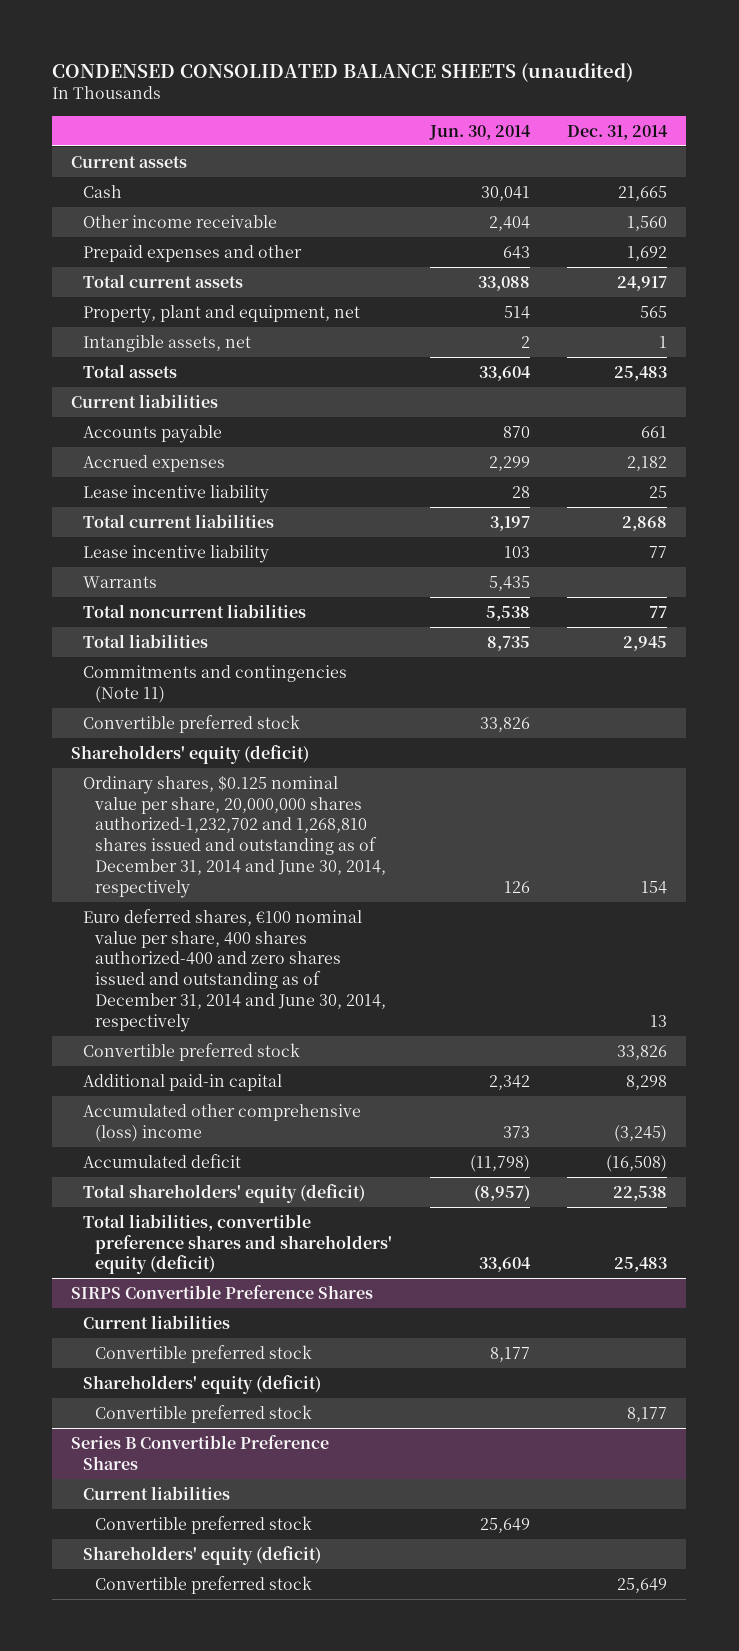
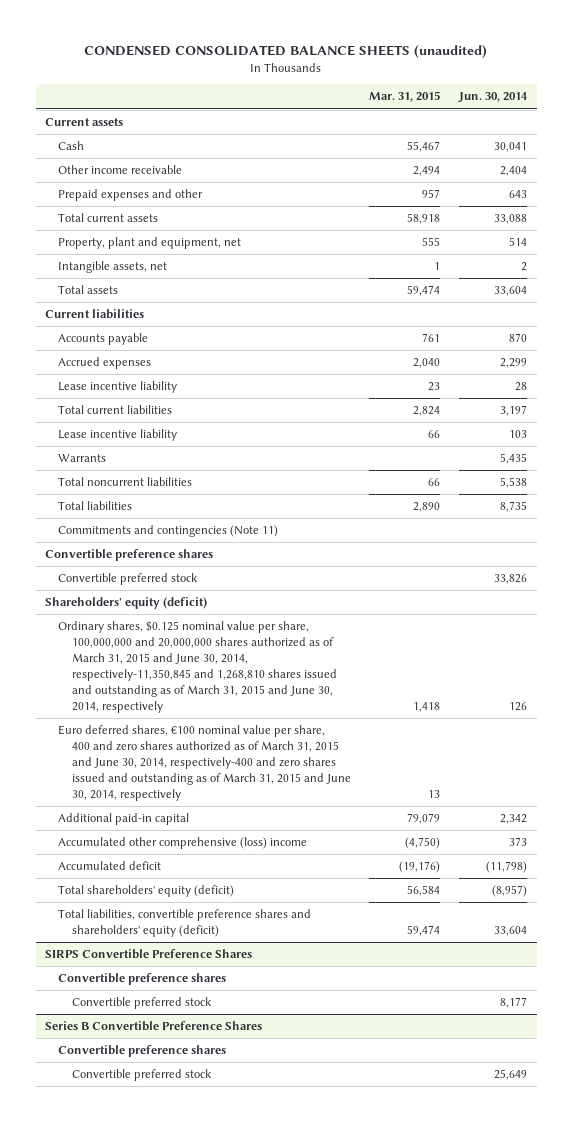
- | Jun. 30, 2014 | Dec. 31, 2014
+ | Mar. 31, 2015 | Jun. 30, 2014
+ Convertible preference shares
- Ordinary shares, $0.125 nominal value per share, 20,000,000 shares authorized-1,232,702 and 1,268,810 shares issued and outstanding as of December 31, 2014 and June 30, 2014, respectively | 126 | 154
- Euro deferred shares, €100 nominal value per share, 400 shares authorized-400 and zero shares issued and outstanding as of December 31, 2014 and June 30, 2014, respectively | | 13
- Convertible preferred stock | | 33,826
+ Ordinary shares, $0.125 nominal value per share, 100,000,000 and 20,000,000 shares authorized as of March 31, 2015 and June 30, 2014, respectively-11,350,845 and 1,268,810 shares issued and outstanding as of March 31, 2015 and June 30, 2014, respectively | 1,418 | 126
+ Euro deferred shares, €100 nominal value per share, 400 and zero shares authorized as of March 31, 2015 and June 30, 2014, respectively-400 and zero shares issued and outstanding as of March 31, 2015 and June 30, 2014, respectively | 13 |
@ SIRPS Convertible Preference Shares
- Current liabilities
+ Convertible preference shares
- Shareholders' equity (deficit)
- Convertible preferred stock | | 8,177
@ Series B Convertible Preference Shares
- Current liabilities
+ Convertible preference shares
- Shareholders' equity (deficit)
- Convertible preferred stock | | 25,649

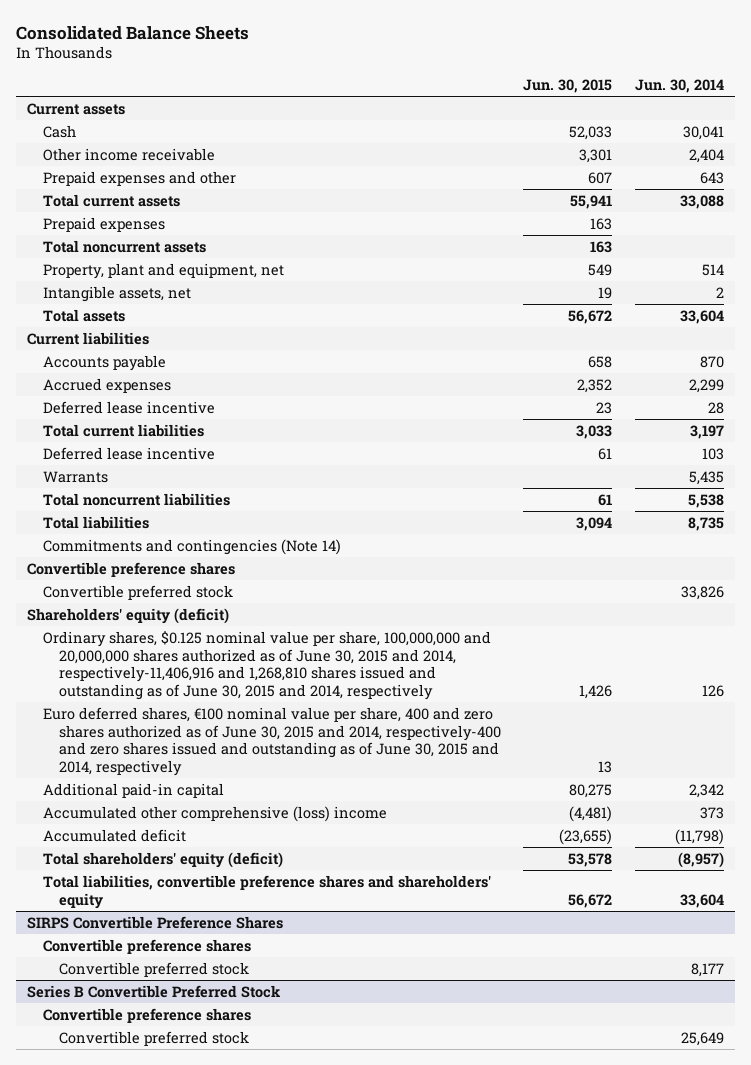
- CONDENSED CONSOLIDATED BALANCE SHEETS (unaudited)
+ Consolidated Balance Sheets
- | Mar. 31, 2015 | Jun. 30, 2014
+ | Jun. 30, 2015 | Jun. 30, 2014
+ Prepaid expenses | 163 |
+ Total noncurrent assets | 163 |
- Lease incentive liability | 23 | 28
+ Deferred lease incentive | 23 | 28
- Lease incentive liability | 66 | 103
+ Deferred lease incentive | 61 | 103
- Commitments and contingencies (Note 11)
+ Commitments and contingencies (Note 14)
- Ordinary shares, $0.125 nominal value per share, 100,000,000 and 20,000,000 shares authorized as of March 31, 2015 and June 30, 2014, respectively-11,350,845 and 1,268,810 shares issued and outstanding as of March 31, 2015 and June 30, 2014, respectively | 1,418 | 126
- Euro deferred shares, €100 nominal value per share, 400 and zero shares authorized as of March 31, 2015 and June 30, 2014, respectively-400 and zero shares issued and outstanding as of March 31, 2015 and June 30, 2014, respectively | 13 |
+ Ordinary shares, $0.125 nominal value per share, 100,000,000 and 20,000,000 shares authorized as of June 30, 2015 and 2014, respectively-11,406,916 and 1,268,810 shares issued and outstanding as of June 30, 2015 and 2014, respectively | 1,426 | 126
+ Euro deferred shares, €100 nominal value per share, 400 and zero shares authorized as of June 30, 2015 and 2014, respectively-400 and zero shares issued and outstanding as of June 30, 2015 and 2014, respectively | 13 |
- Total liabilities, convertible preference shares and shareholders' equity (deficit) | 59,474 | 33,604
+ Total liabilities, convertible preference shares and shareholders' equity | 56,672 | 33,604
- Series B Convertible Preference Shares
+ Series B Convertible Preferred Stock

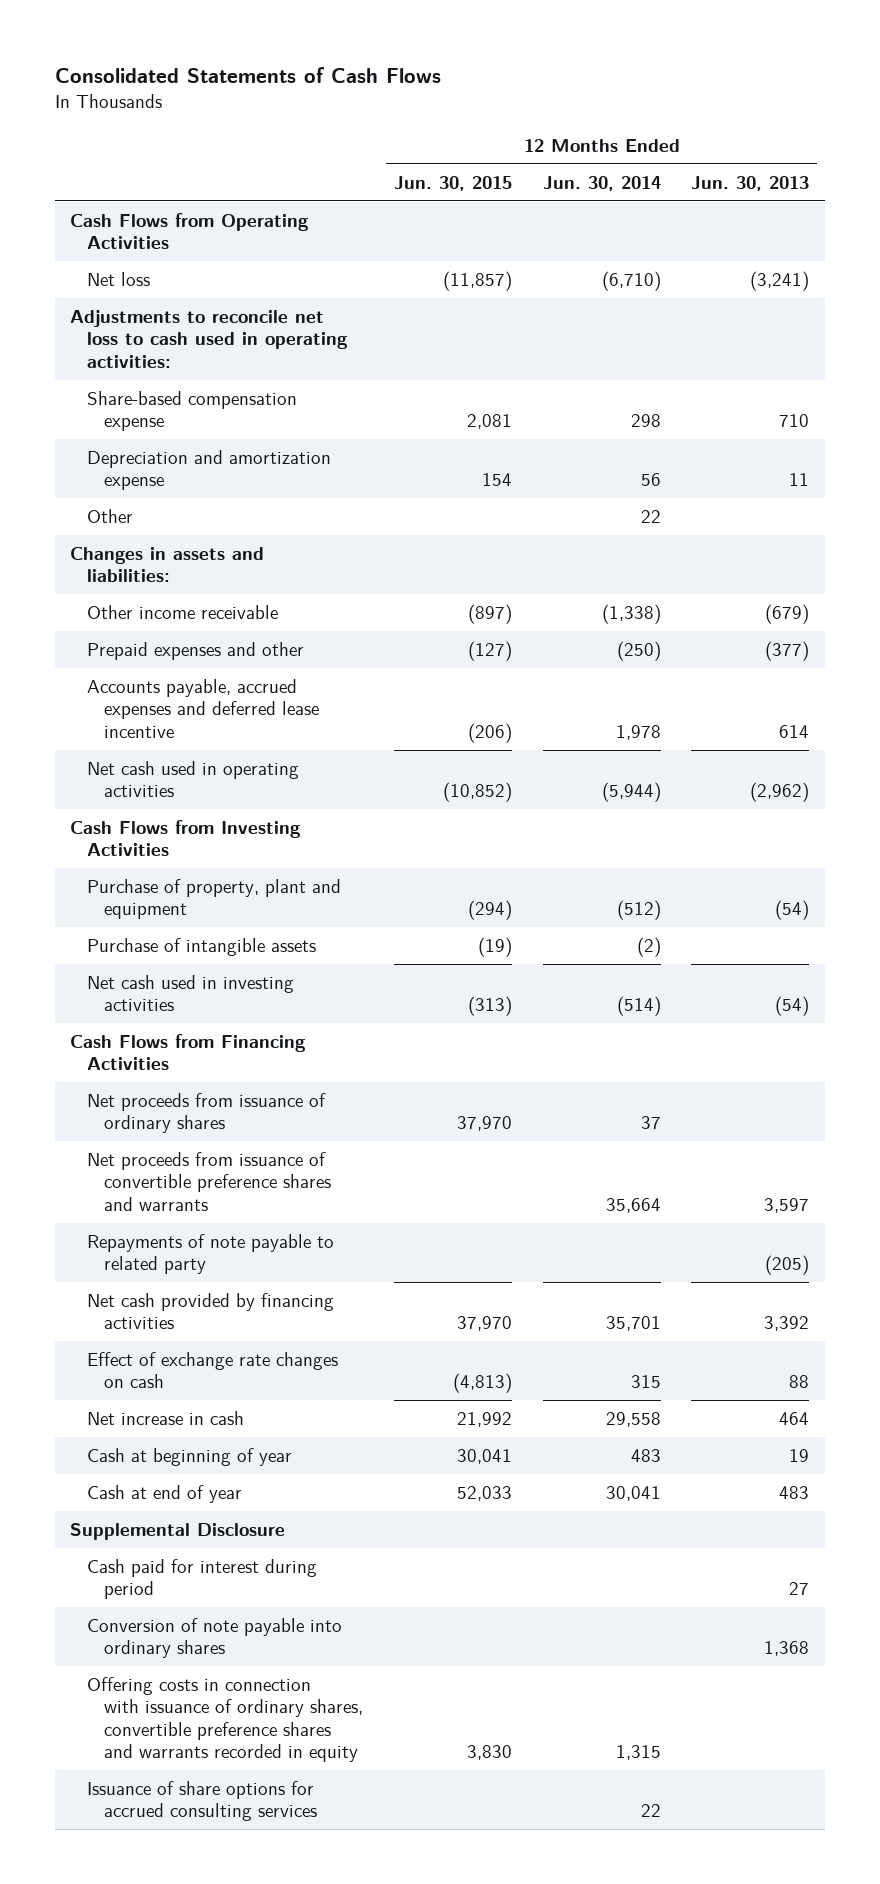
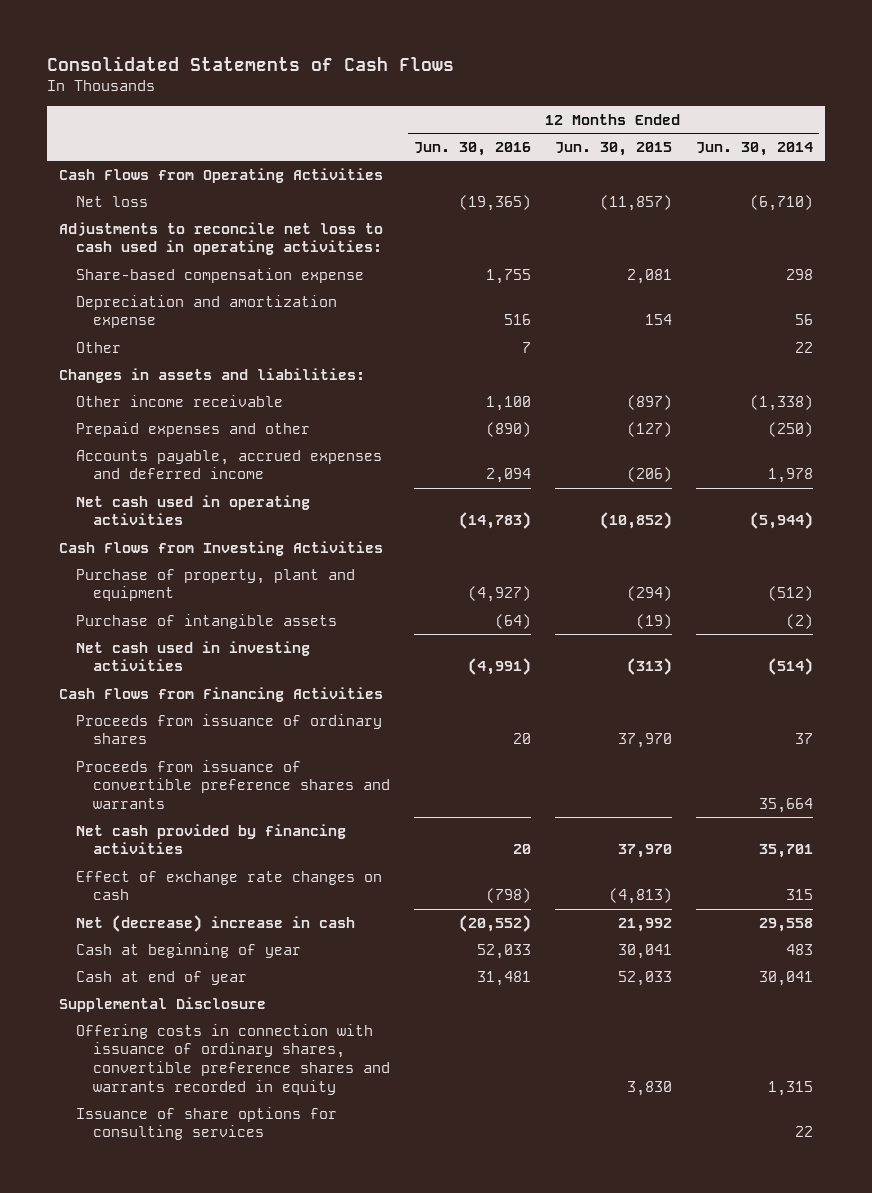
- | 12 Months Ended Jun. 30, 2015 | 12 Months Ended Jun. 30, 2014 | 12 Months Ended Jun. 30, 2013
+ | 12 Months Ended Jun. 30, 2016 | 12 Months Ended Jun. 30, 2015 | 12 Months Ended Jun. 30, 2014
- Accounts payable, accrued expenses and deferred lease incentive | (206) | 1,978 | 614
+ Accounts payable, accrued expenses and deferred income | 2,094 | (206) | 1,978
- Net proceeds from issuance of ordinary shares | 37,970 | 37 |
- Net proceeds from issuance of convertible preference shares and warrants | | 35,664 | 3,597
- Repayments of note payable to related party | | | (205)
+ Proceeds from issuance of ordinary shares | 20 | 37,970 | 37
+ Proceeds from issuance of convertible preference shares and warrants | | | 35,664
- Net increase in cash | 21,992 | 29,558 | 464
+ Net (decrease) increase in cash | (20,552) | 21,992 | 29,558
- Cash paid for interest during period | | | 27
- Conversion of note payable into ordinary shares | | | 1,368
- Issuance of share options for accrued consulting services | | 22 |
+ Issuance of share options for consulting services | | | 22

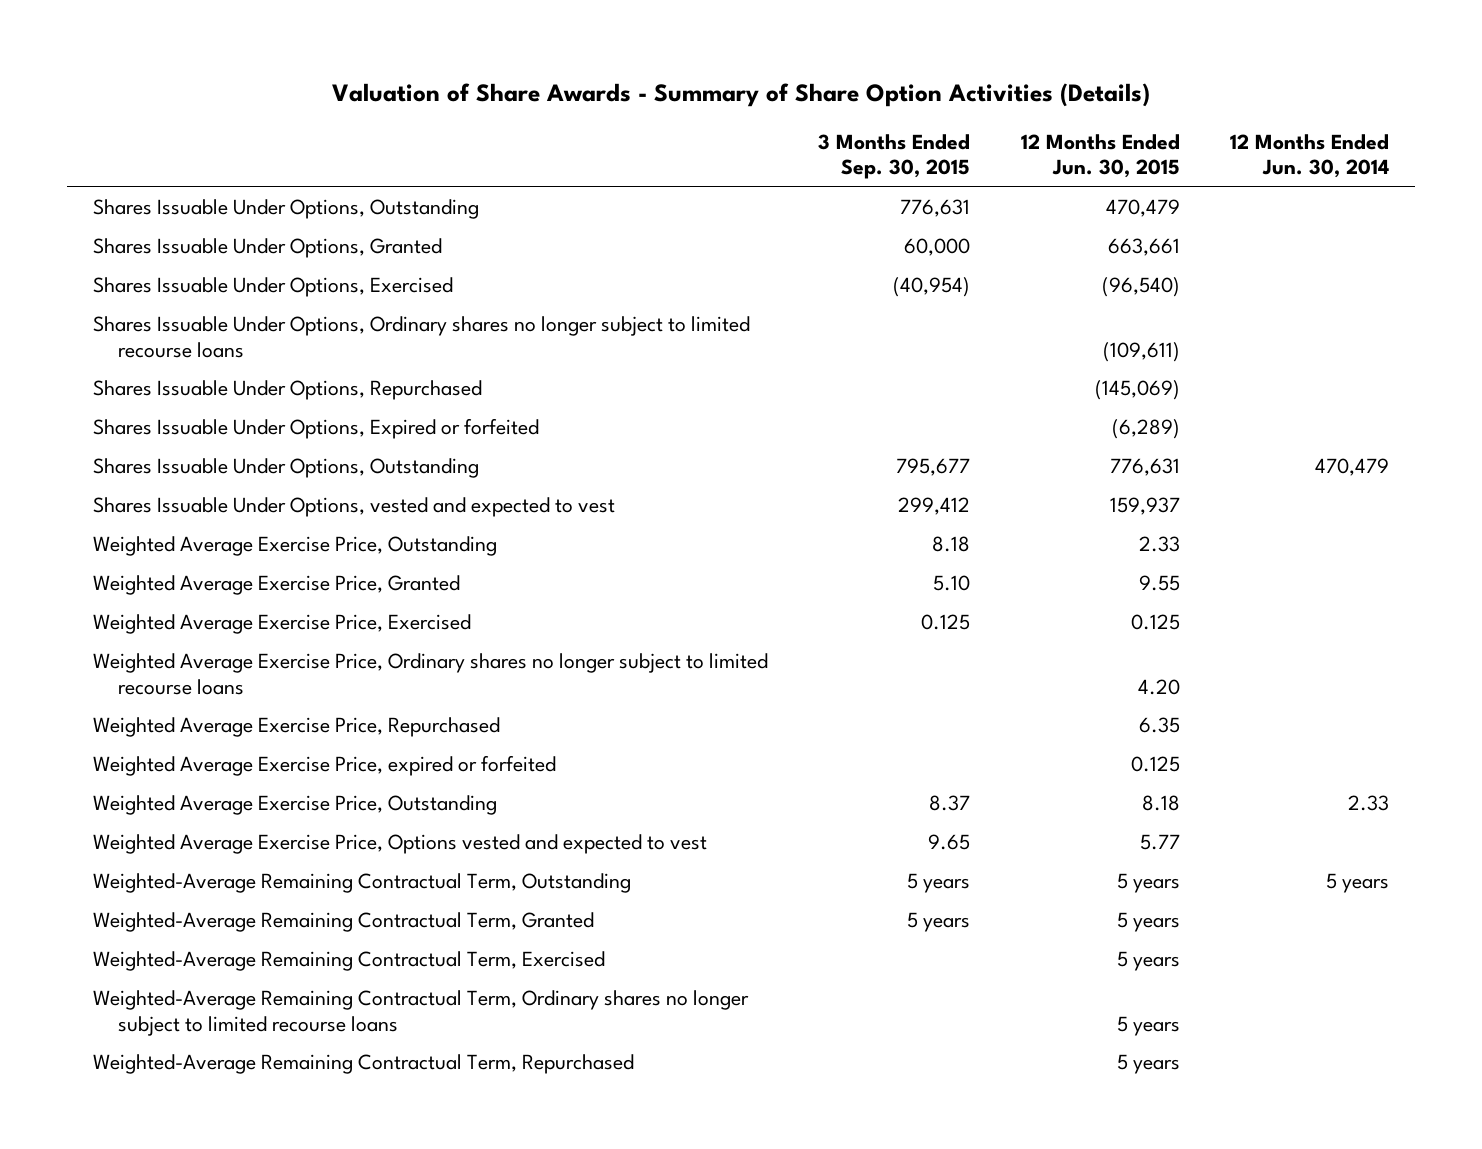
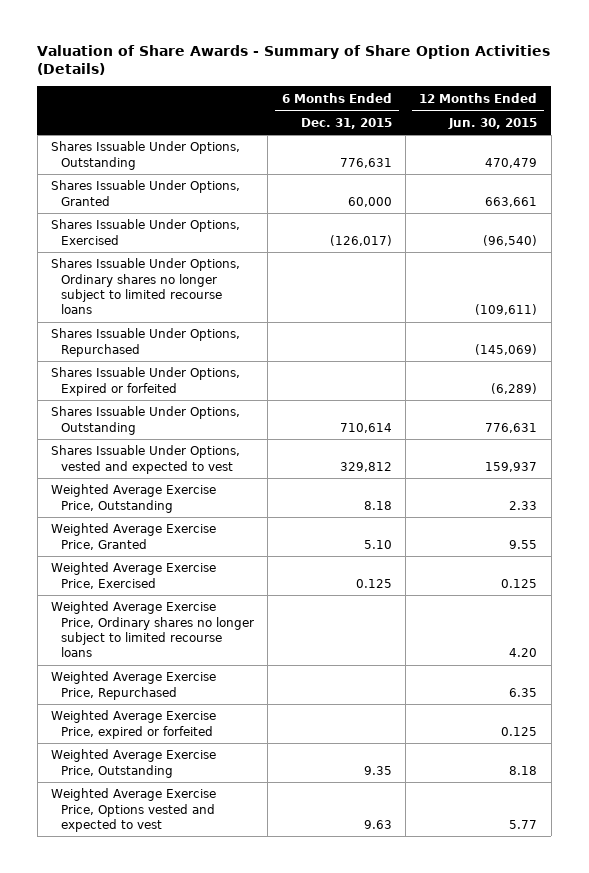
- | 3 Months Ended Sep. 30, 2015 | 12 Months Ended Jun. 30, 2015 | 12 Months Ended Jun. 30, 2014
+ | 6 Months Ended Dec. 31, 2015 | 12 Months Ended Jun. 30, 2015
- Weighted-Average Remaining Contractual Term, Outstanding | 5 years | 5 years | 5 years
- Weighted-Average Remaining Contractual Term, Granted | 5 years | 5 years |
- Weighted-Average Remaining Contractual Term, Exercised | | 5 years |
- Weighted-Average Remaining Contractual Term, Ordinary shares no longer subject to limited recourse loans | | 5 years |
- Weighted-Average Remaining Contractual Term, Repurchased | | 5 years |

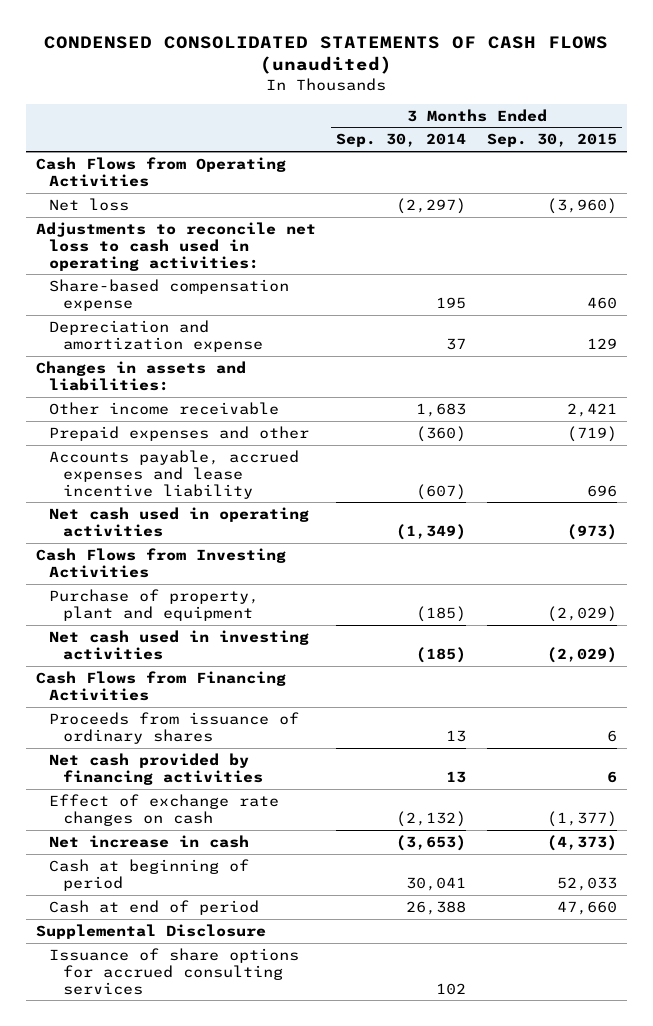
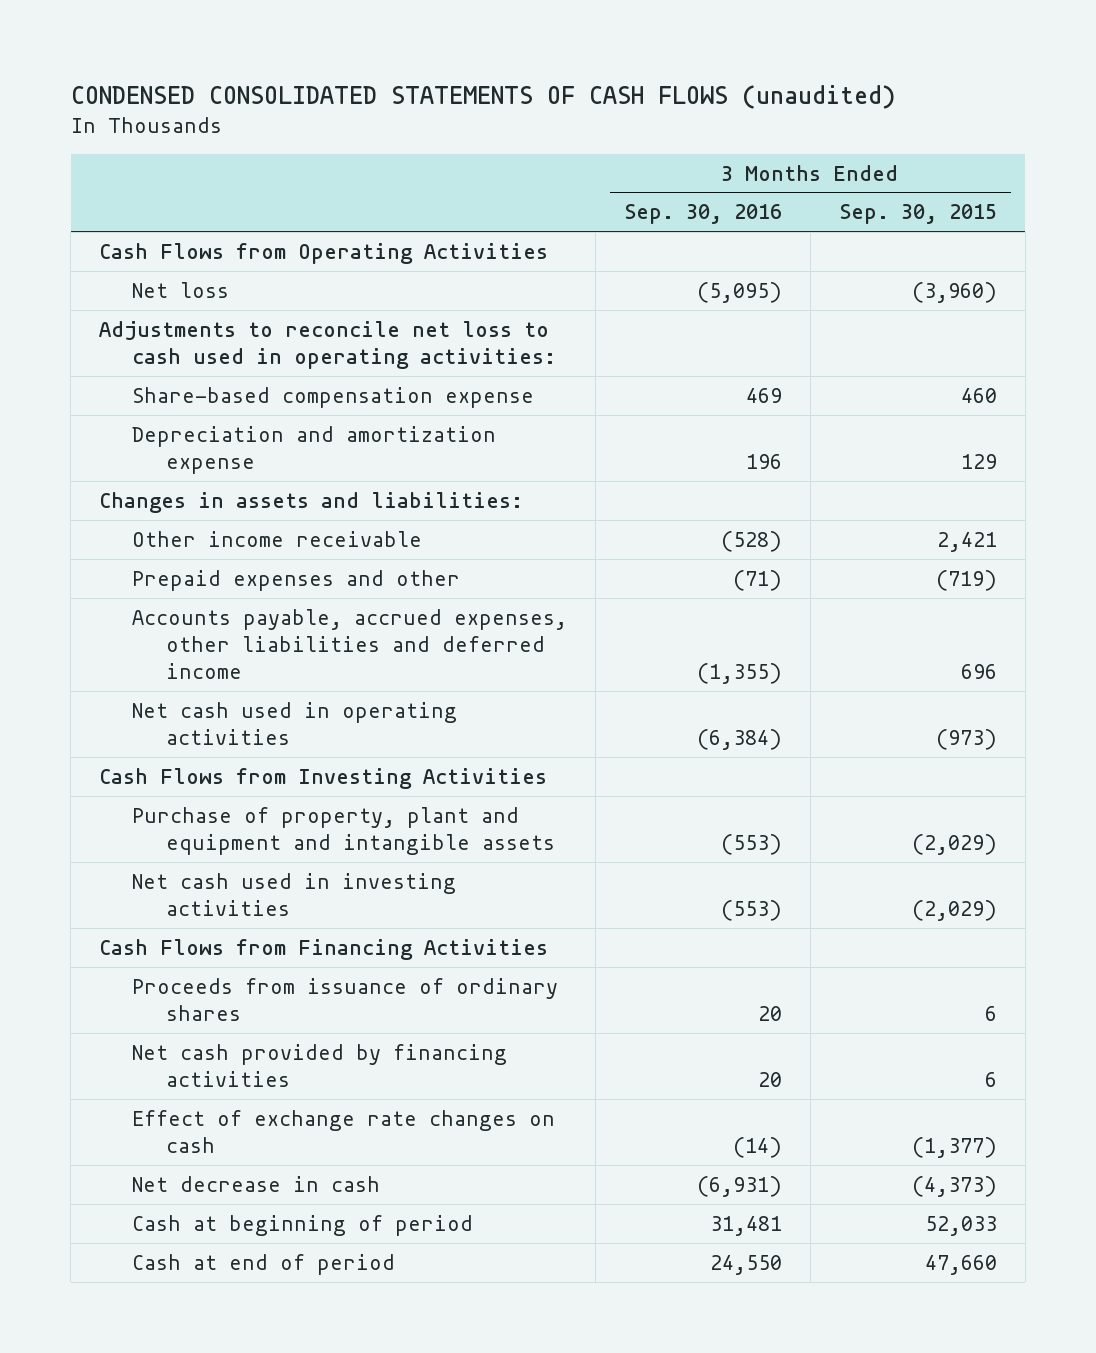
- | 3 Months Ended Sep. 30, 2014 | 3 Months Ended Sep. 30, 2015
+ | 3 Months Ended Sep. 30, 2016 | 3 Months Ended Sep. 30, 2015
- Accounts payable, accrued expenses and lease incentive liability | (607) | 696
+ Accounts payable, accrued expenses, other liabilities and deferred income | (1,355) | 696
- Purchase of property, plant and equipment | (185) | (2,029)
+ Purchase of property, plant and equipment and intangible assets | (553) | (2,029)
- Net increase in cash | (3,653) | (4,373)
+ Net decrease in cash | (6,931) | (4,373)
- Supplemental Disclosure
- Issuance of share options for accrued consulting services | 102 |

